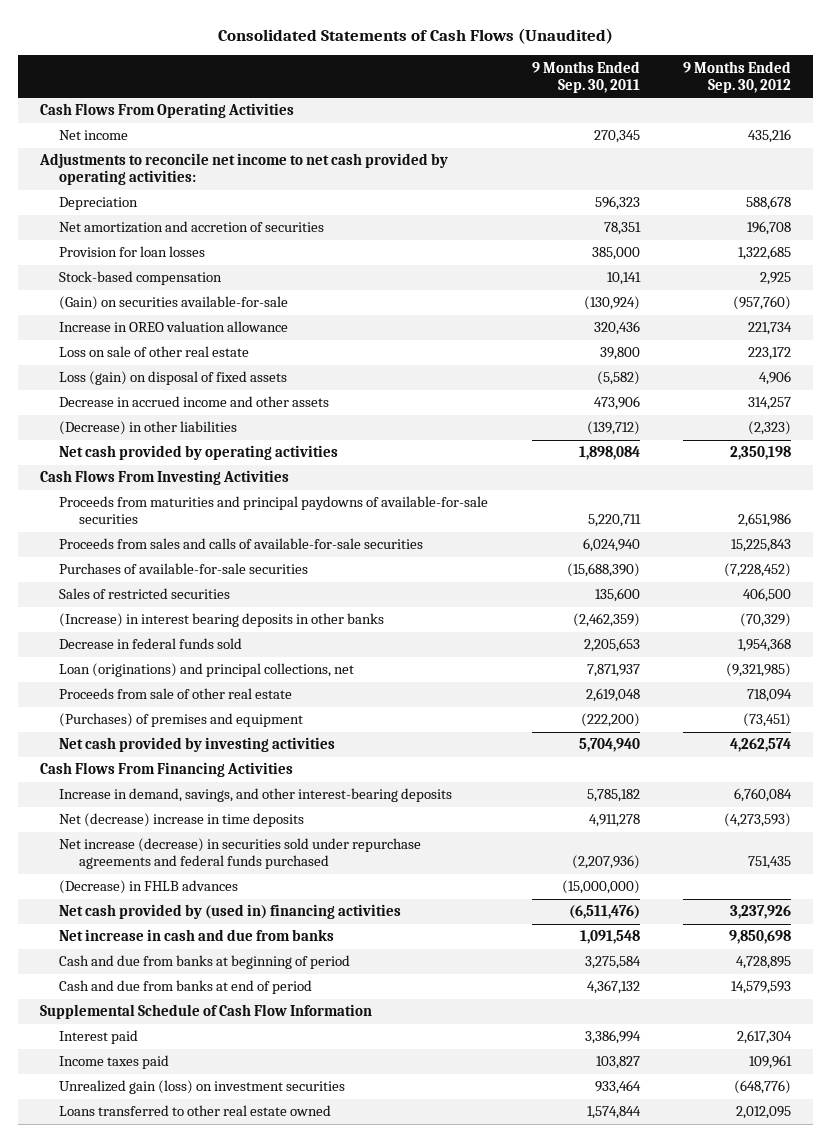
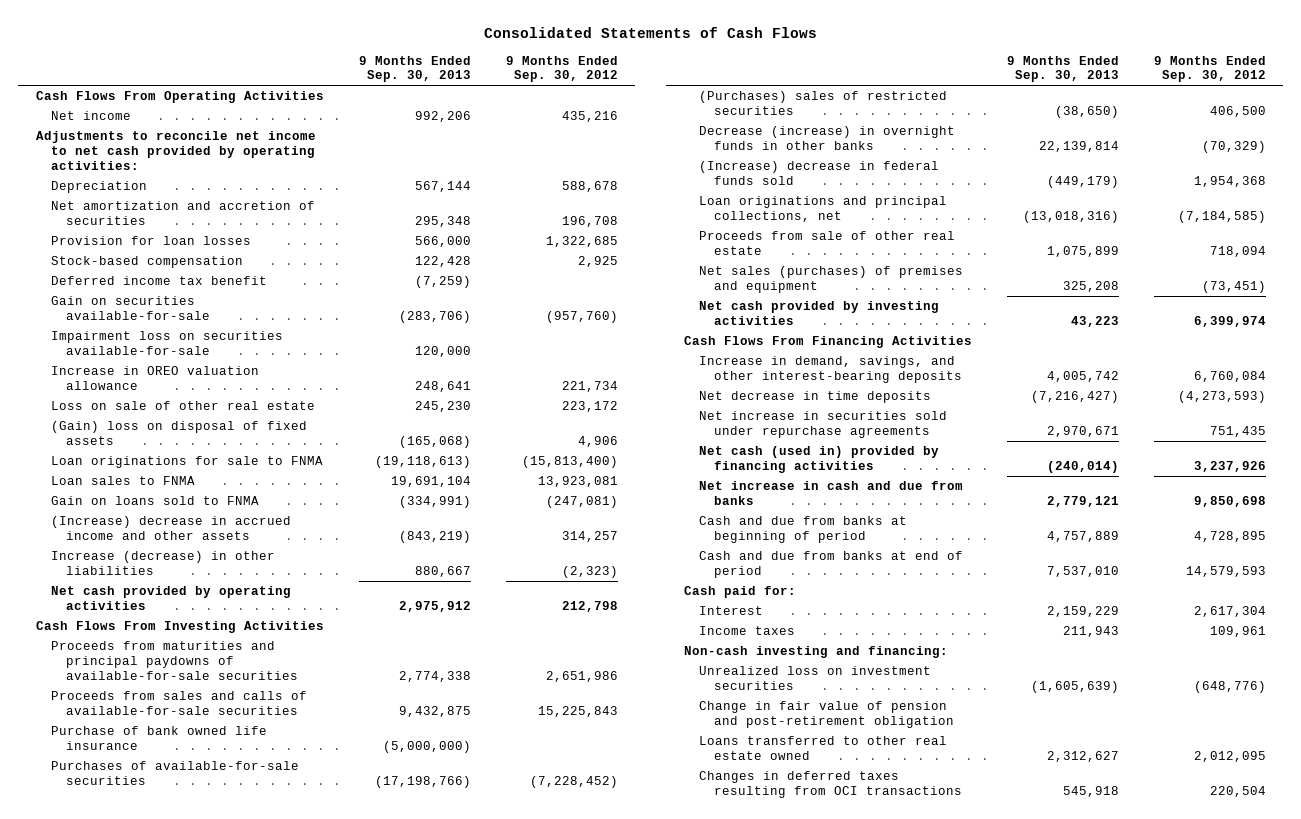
- Consolidated Statements of Cash Flows (Unaudited)
+ Consolidated Statements of Cash Flows
- | 9 Months Ended Sep. 30, 2011 | 9 Months Ended Sep. 30, 2012
+ | 9 Months Ended Sep. 30, 2013 | 9 Months Ended Sep. 30, 2012
- (Gain) on securities available-for-sale | (130,924) | (957,760)
+ Deferred income tax benefit | (7,259) |
+ Gain on securities available-for-sale | (283,706) | (957,760)
+ Impairment loss on securities available-for-sale | 120,000 |
- Loss (gain) on disposal of fixed assets | (5,582) | 4,906
- Decrease in accrued income and other assets | 473,906 | 314,257
- (Decrease) in other liabilities | (139,712) | (2,323)
- Net cash provided by operating activities | 1,898,084 | 2,350,198
+ (Gain) loss on disposal of fixed assets | (165,068) | 4,906
+ Loan originations for sale to FNMA | (19,118,613) | (15,813,400)
+ Loan sales to FNMA | 19,691,104 | 13,923,081
+ Gain on loans sold to FNMA | (334,991) | (247,081)
+ (Increase) decrease in accrued income and other assets | (843,219) | 314,257
+ Increase (decrease) in other liabilities | 880,667 | (2,323)
+ Net cash provided by operating activities | 2,975,912 | 212,798
+ Purchase of bank owned life insurance | (5,000,000) |
- Sales of restricted securities | 135,600 | 406,500
- (Increase) in interest bearing deposits in other banks | (2,462,359) | (70,329)
- Decrease in federal funds sold | 2,205,653 | 1,954,368
- Loan (originations) and principal collections, net | 7,871,937 | (9,321,985)
+ (Purchases) sales of restricted securities | (38,650) | 406,500
+ Decrease (increase) in overnight funds in other banks | 22,139,814 | (70,329)
+ (Increase) decrease in federal funds sold | (449,179) | 1,954,368
+ Loan originations and principal collections, net | (13,018,316) | (7,184,585)
- (Purchases) of premises and equipment | (222,200) | (73,451)
- Net cash provided by investing activities | 5,704,940 | 4,262,574
+ Net sales (purchases) of premises and equipment | 325,208 | (73,451)
+ Net cash provided by investing activities | 43,223 | 6,399,974
- Net (decrease) increase in time deposits | 4,911,278 | (4,273,593)
- Net increase (decrease) in securities sold under repurchase agreements and federal funds purchased | (2,207,936) | 751,435
- (Decrease) in FHLB advances | (15,000,000) |
- Net cash provided by (used in) financing activities | (6,511,476) | 3,237,926
+ Net decrease in time deposits | (7,216,427) | (4,273,593)
+ Net increase in securities sold under repurchase agreements | 2,970,671 | 751,435
+ Net cash (used in) provided by financing activities | (240,014) | 3,237,926
- Supplemental Schedule of Cash Flow Information
- Interest paid | 3,386,994 | 2,617,304
- Income taxes paid | 103,827 | 109,961
- Unrealized gain (loss) on investment securities | 933,464 | (648,776)
+ Cash paid for:
+ Interest | 2,159,229 | 2,617,304
+ Income taxes | 211,943 | 109,961
+ Non-cash investing and financing:
+ Unrealized loss on investment securities | (1,605,639) | (648,776)
+ Change in fair value of pension and post-retirement obligation
+ Changes in deferred taxes resulting from OCI transactions | 545,918 | 220,504

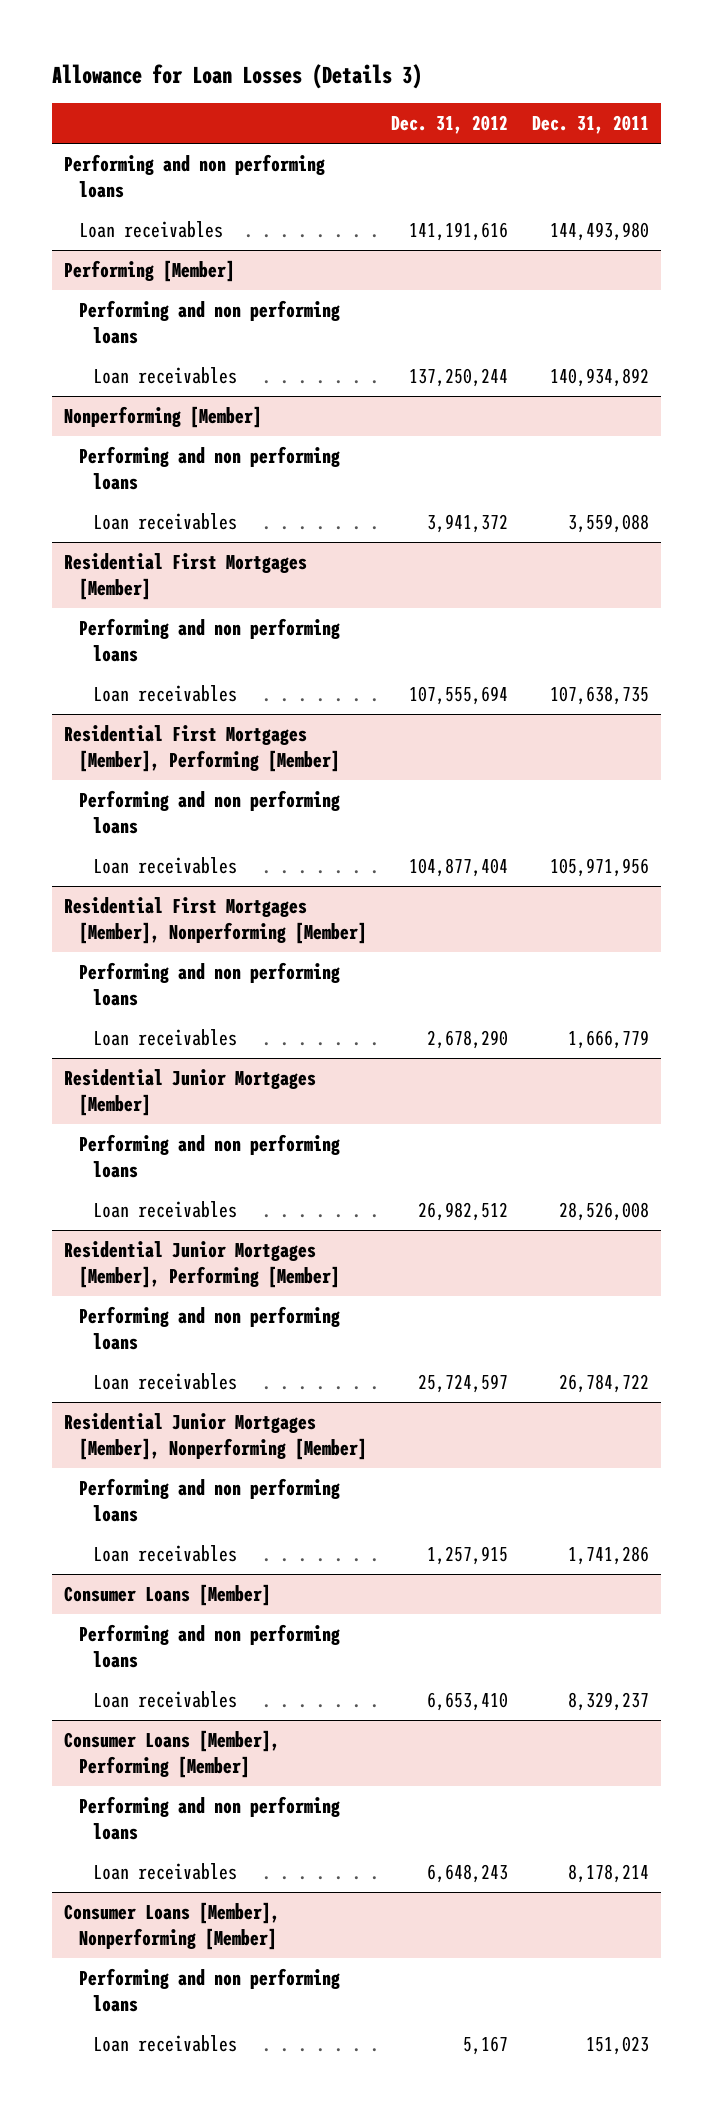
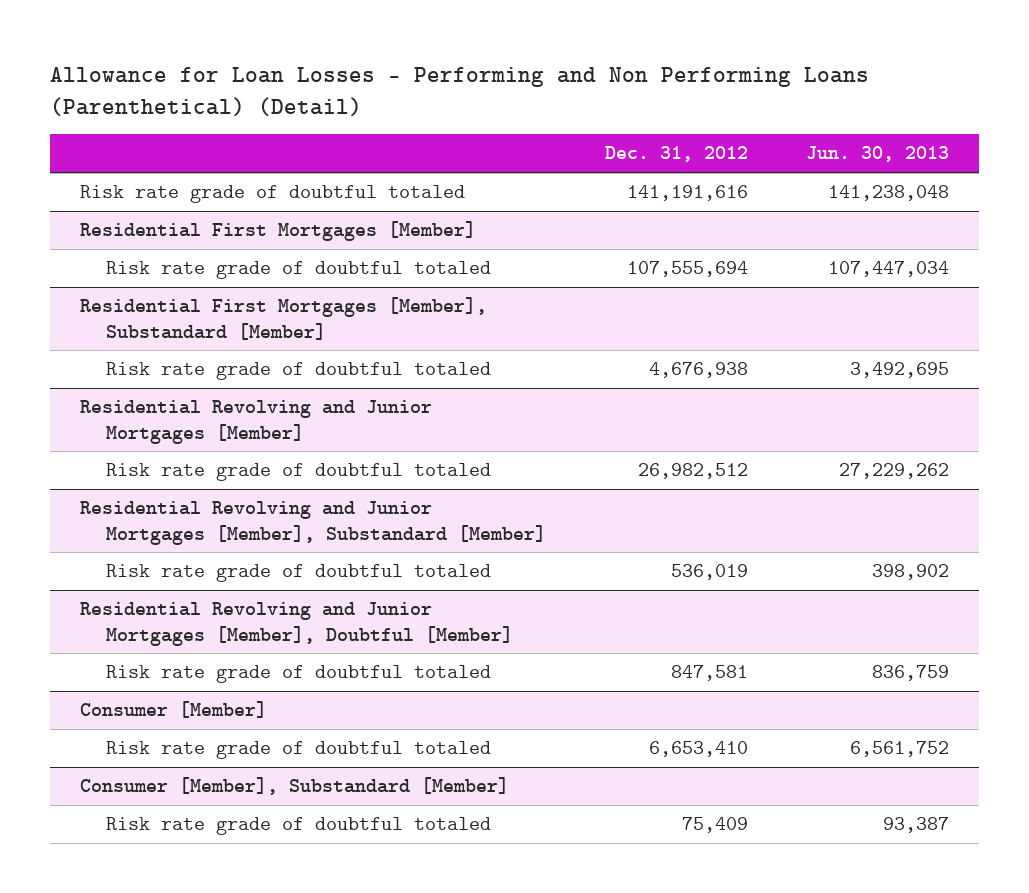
- Allowance for Loan Losses (Details 3)
+ Allowance for Loan Losses - Performing and Non Performing Loans (Parenthetical) (Detail)
- | Dec. 31, 2012 | Dec. 31, 2011
+ | Dec. 31, 2012 | Jun. 30, 2013
- Performing and non performing loans
- Loan receivables | 141,191,616 | 144,493,980
- Performing [Member]
- Performing and non performing loans
- Loan receivables | 137,250,244 | 140,934,892
- Nonperforming [Member]
- Performing and non performing loans
- Loan receivables | 3,941,372 | 3,559,088
+ Risk rate grade of doubtful totaled | 141,191,616 | 141,238,048
@ Residential First Mortgages [Member]
- Performing and non performing loans
- Loan receivables | 107,555,694 | 107,638,735
- Residential First Mortgages [Member], Performing [Member]
- Performing and non performing loans
- Loan receivables | 104,877,404 | 105,971,956
- Residential First Mortgages [Member], Nonperforming [Member]
- Performing and non performing loans
- Loan receivables | 2,678,290 | 1,666,779
- Residential Junior Mortgages [Member]
- Performing and non performing loans
- Loan receivables | 26,982,512 | 28,526,008
- Residential Junior Mortgages [Member], Performing [Member]
- Performing and non performing loans
- Loan receivables | 25,724,597 | 26,784,722
- Residential Junior Mortgages [Member], Nonperforming [Member]
- Performing and non performing loans
- Loan receivables | 1,257,915 | 1,741,286
- Consumer Loans [Member]
- Performing and non performing loans
- Loan receivables | 6,653,410 | 8,329,237
- Consumer Loans [Member], Performing [Member]
- Performing and non performing loans
- Loan receivables | 6,648,243 | 8,178,214
- Consumer Loans [Member], Nonperforming [Member]
- Performing and non performing loans
- Loan receivables | 5,167 | 151,023
@ Residential First Mortgages [Member]
+ Risk rate grade of doubtful totaled | 107,555,694 | 107,447,034
+ Residential First Mortgages [Member], Substandard [Member]
+ Risk rate grade of doubtful totaled | 4,676,938 | 3,492,695
+ Residential Revolving and Junior Mortgages [Member]
+ Risk rate grade of doubtful totaled | 26,982,512 | 27,229,262
+ Residential Revolving and Junior Mortgages [Member], Substandard [Member]
+ Risk rate grade of doubtful totaled | 536,019 | 398,902
+ Residential Revolving and Junior Mortgages [Member], Doubtful [Member]
+ Risk rate grade of doubtful totaled | 847,581 | 836,759
+ Consumer [Member]
+ Risk rate grade of doubtful totaled | 6,653,410 | 6,561,752
+ Consumer [Member], Substandard [Member]
+ Risk rate grade of doubtful totaled | 75,409 | 93,387

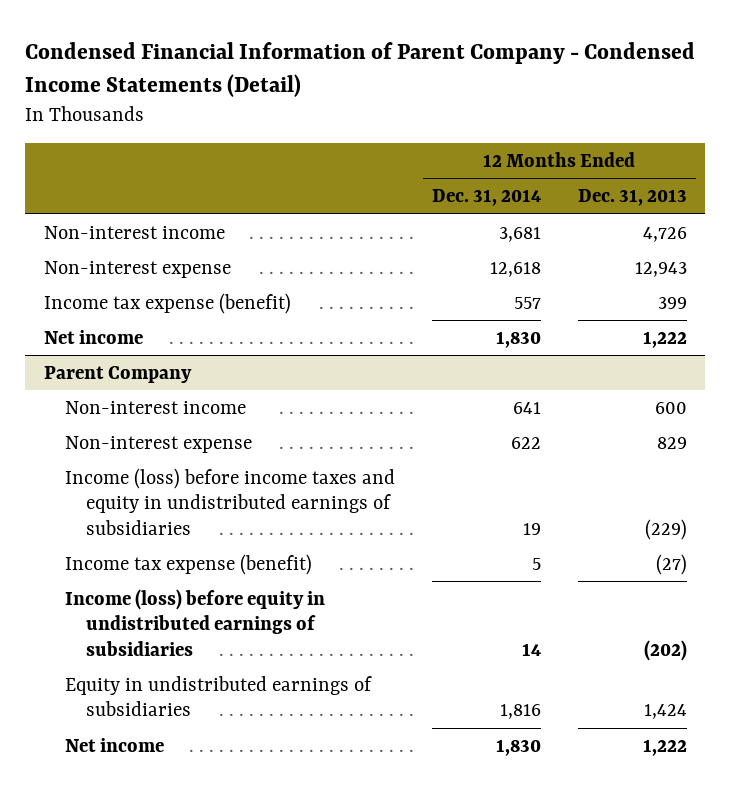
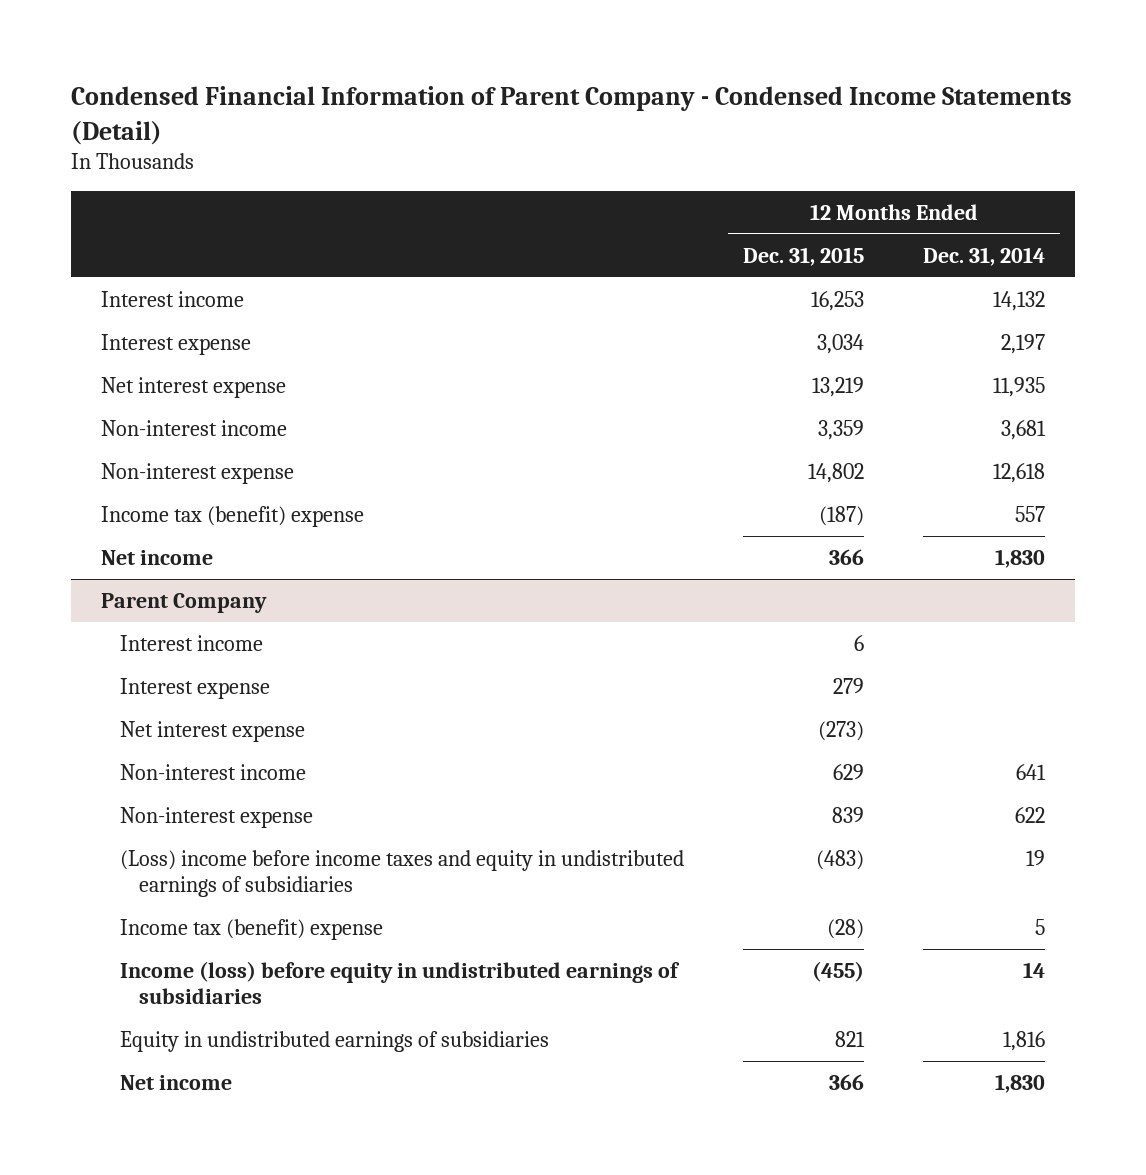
- | 12 Months Ended Dec. 31, 2014 | 12 Months Ended Dec. 31, 2013
+ | 12 Months Ended Dec. 31, 2015 | 12 Months Ended Dec. 31, 2014
+ Interest income | 16,253 | 14,132
+ Interest expense | 3,034 | 2,197
+ Net interest expense | 13,219 | 11,935
- Income tax expense (benefit) | 557 | 399
+ Income tax (benefit) expense | (187) | 557
@ Parent Company
+ Interest income | 6 |
+ Interest expense | 279 |
+ Net interest expense | (273) |
- Income (loss) before income taxes and equity in undistributed earnings of subsidiaries | 19 | (229)
- Income tax expense (benefit) | 5 | (27)
+ (Loss) income before income taxes and equity in undistributed earnings of subsidiaries | (483) | 19
+ Income tax (benefit) expense | (28) | 5

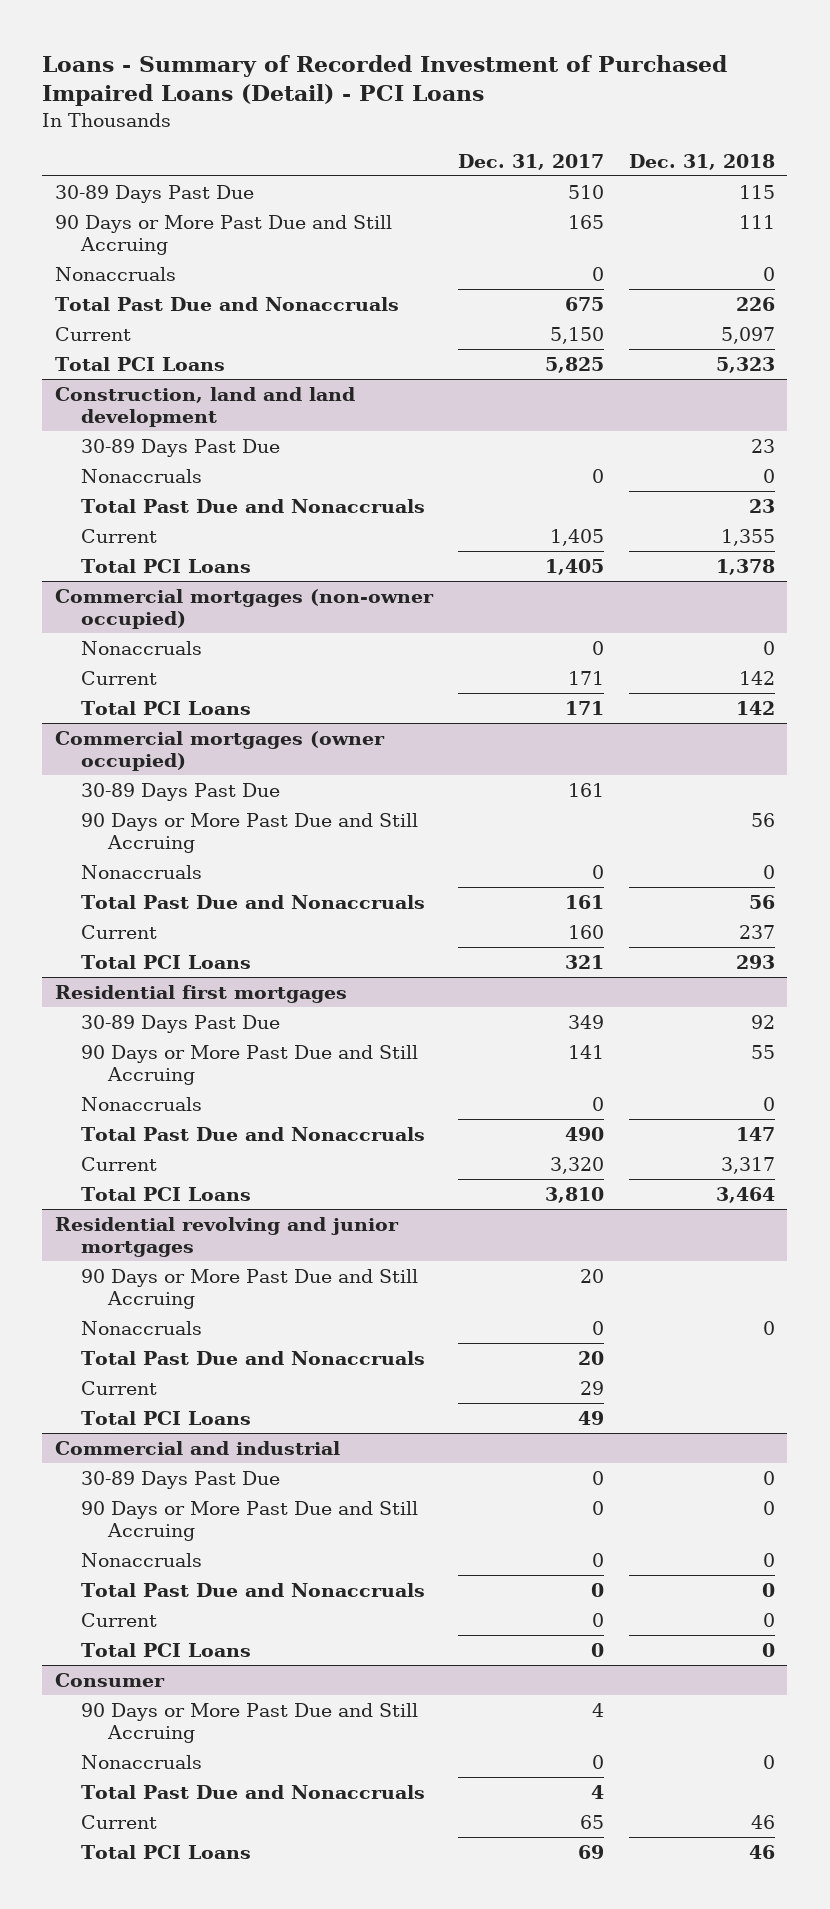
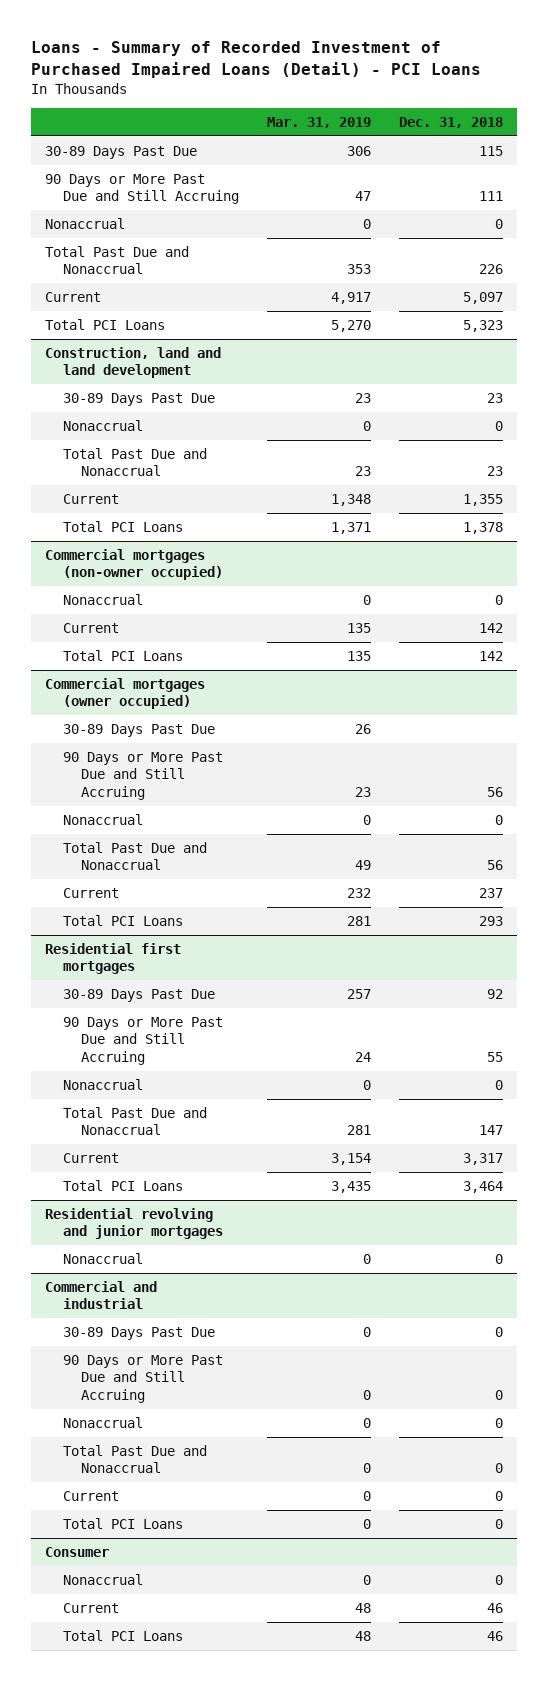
- | Dec. 31, 2017 | Dec. 31, 2018
+ | Mar. 31, 2019 | Dec. 31, 2018
- Nonaccruals | 0 | 0
- Total Past Due and Nonaccruals | 675 | 226
+ Nonaccrual | 0 | 0
+ Total Past Due and Nonaccrual | 353 | 226
@ Construction, land and land development
- Nonaccruals | 0 | 0
- Total Past Due and Nonaccruals | | 23
+ Nonaccrual | 0 | 0
+ Total Past Due and Nonaccrual | 23 | 23
@ Commercial mortgages (non-owner occupied)
- Nonaccruals | 0 | 0
+ Nonaccrual | 0 | 0
@ Commercial mortgages (owner occupied)
- Nonaccruals | 0 | 0
- Total Past Due and Nonaccruals | 161 | 56
+ Nonaccrual | 0 | 0
+ Total Past Due and Nonaccrual | 49 | 56
@ Residential first mortgages
- Nonaccruals | 0 | 0
- Total Past Due and Nonaccruals | 490 | 147
+ Nonaccrual | 0 | 0
+ Total Past Due and Nonaccrual | 281 | 147
@ Residential revolving and junior mortgages
- 90 Days or More Past Due and Still Accruing | 20 |
- Nonaccruals | 0 | 0
- Total Past Due and Nonaccruals | 20 |
- Current | 29 |
- Total PCI Loans | 49 |
+ Nonaccrual | 0 | 0
@ Commercial and industrial
- Nonaccruals | 0 | 0
- Total Past Due and Nonaccruals | 0 | 0
+ Nonaccrual | 0 | 0
+ Total Past Due and Nonaccrual | 0 | 0
@ Consumer
- 90 Days or More Past Due and Still Accruing | 4 |
- Nonaccruals | 0 | 0
- Total Past Due and Nonaccruals | 4 |
+ Nonaccrual | 0 | 0

